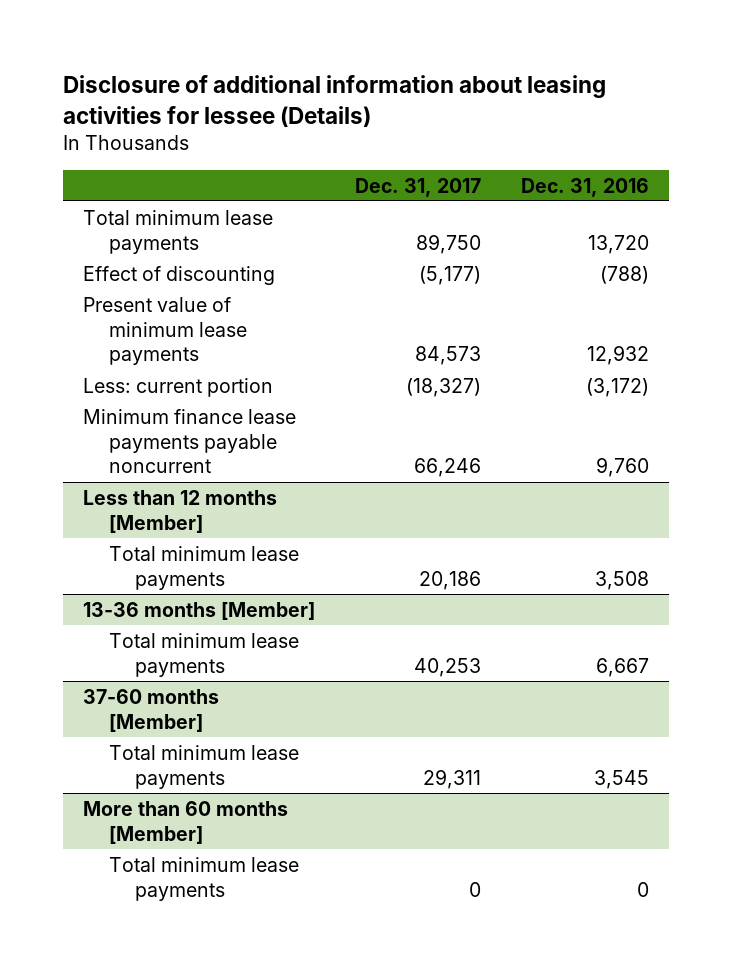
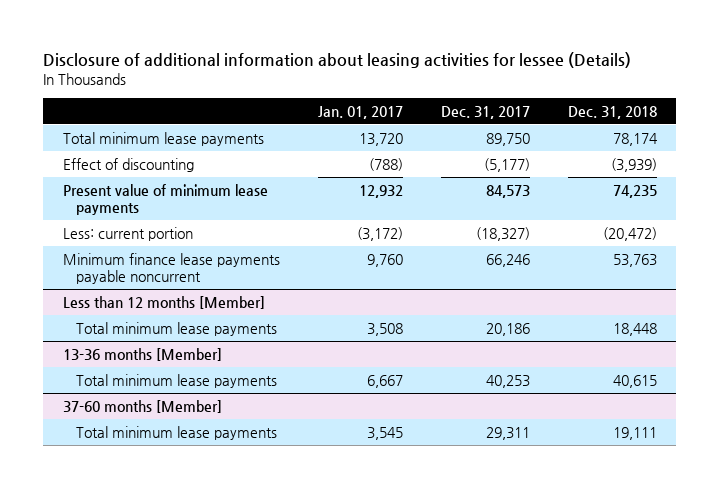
- | Dec. 31, 2017 | Dec. 31, 2016
+ | Jan. 01, 2017 | Dec. 31, 2017 | Dec. 31, 2018
- More than 60 months [Member]
- Total minimum lease payments | 0 | 0

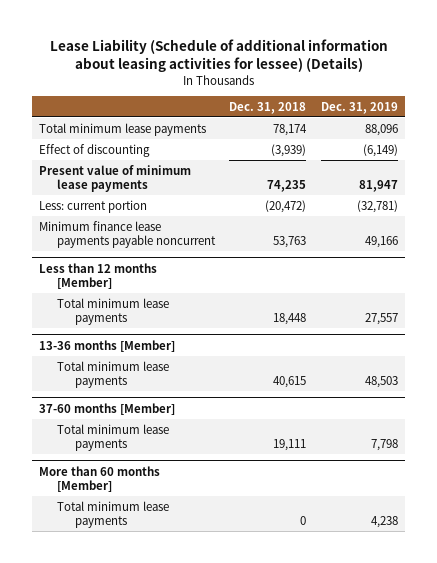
- Disclosure of additional information about leasing activities for lessee (Details)
+ Lease Liability (Schedule of additional information about leasing activities for lessee) (Details)
- | Jan. 01, 2017 | Dec. 31, 2017 | Dec. 31, 2018
+ | Dec. 31, 2018 | Dec. 31, 2019
+ More than 60 months [Member]
+ Total minimum lease payments | 0 | 4,238

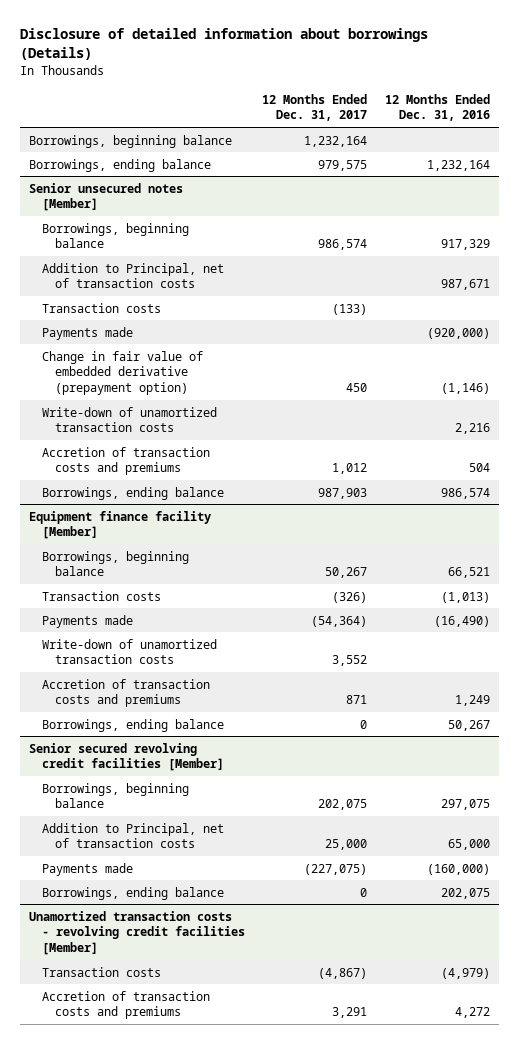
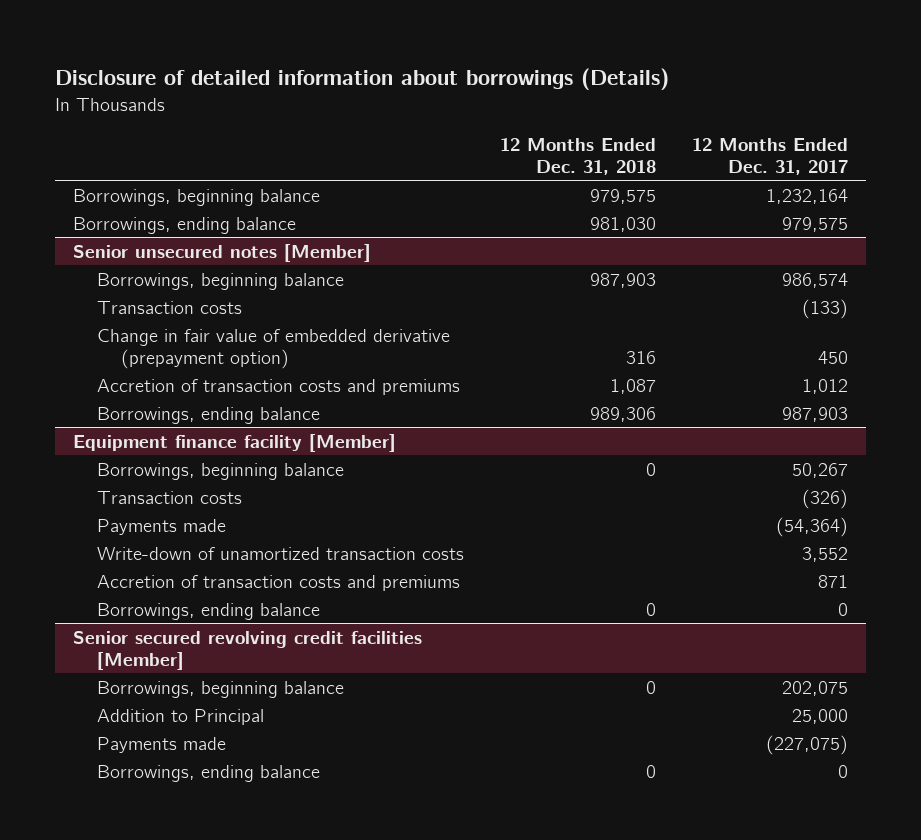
- | 12 Months Ended Dec. 31, 2017 | 12 Months Ended Dec. 31, 2016
+ | 12 Months Ended Dec. 31, 2018 | 12 Months Ended Dec. 31, 2017
@ Senior unsecured notes [Member]
- Addition to Principal, net of transaction costs | | 987,671
- Payments made | | (920,000)
- Write-down of unamortized transaction costs | | 2,216
@ Senior secured revolving credit facilities [Member]
- Addition to Principal, net of transaction costs | 25,000 | 65,000
+ Addition to Principal | | 25,000
- Unamortized transaction costs - revolving credit facilities [Member]
- Transaction costs | (4,867) | (4,979)
- Accretion of transaction costs and premiums | 3,291 | 4,272

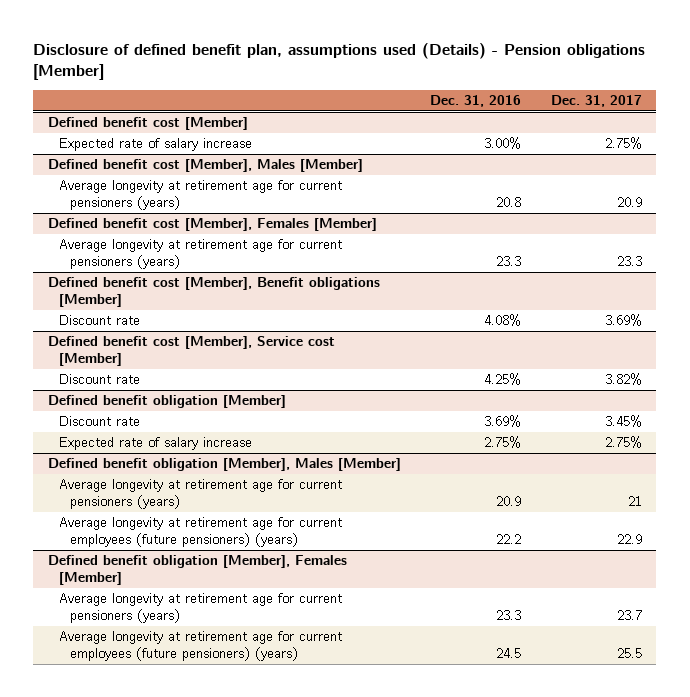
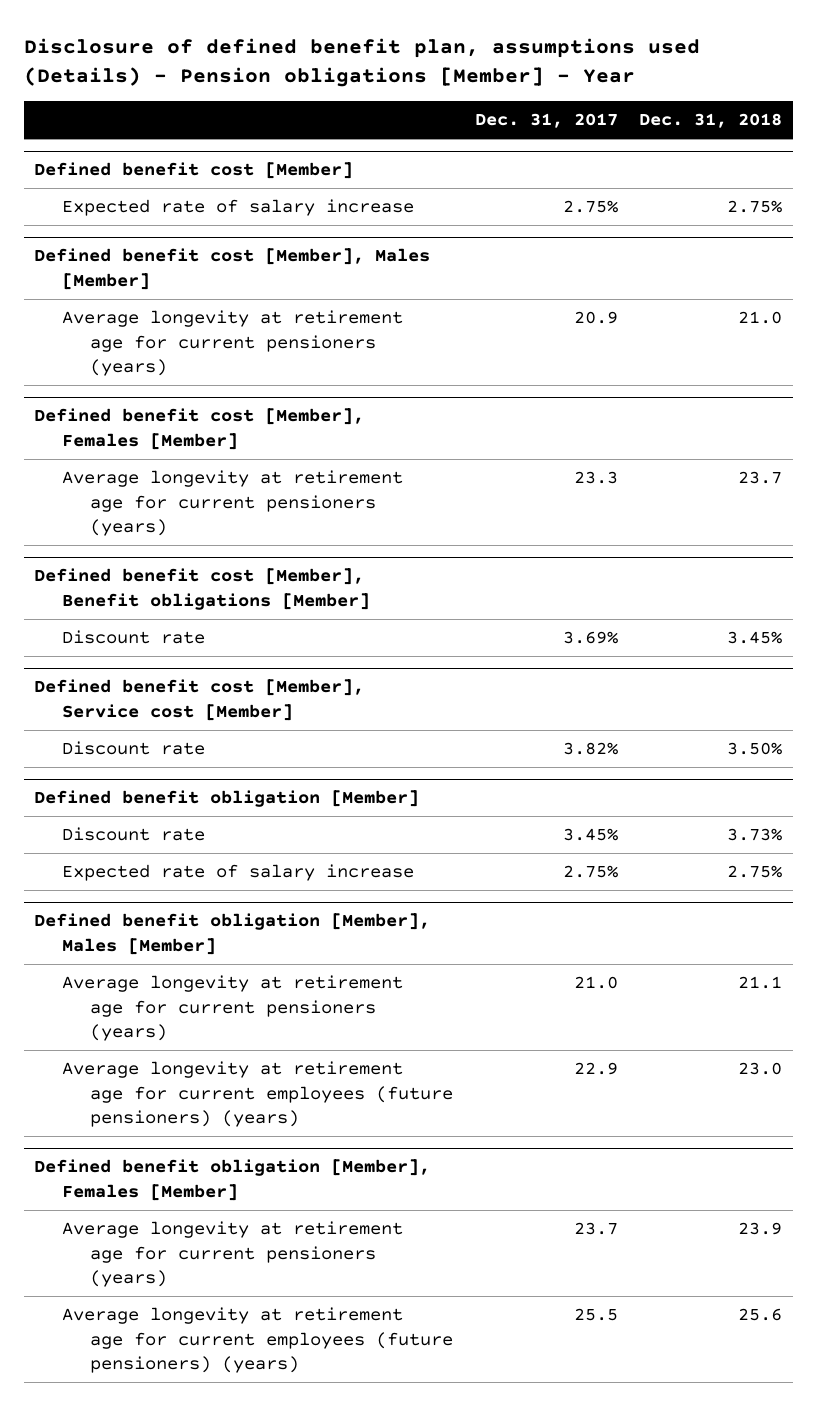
- Disclosure of defined benefit plan, assumptions used (Details) - Pension obligations [Member]
+ Disclosure of defined benefit plan, assumptions used (Details) - Pension obligations [Member] - Year
- | Dec. 31, 2016 | Dec. 31, 2017
+ | Dec. 31, 2017 | Dec. 31, 2018
@ Defined benefit obligation [Member], Males [Member]
- Average longevity at retirement age for current pensioners (years) | 20.9 | 21
+ Average longevity at retirement age for current pensioners (years) | 21.0 | 21.1

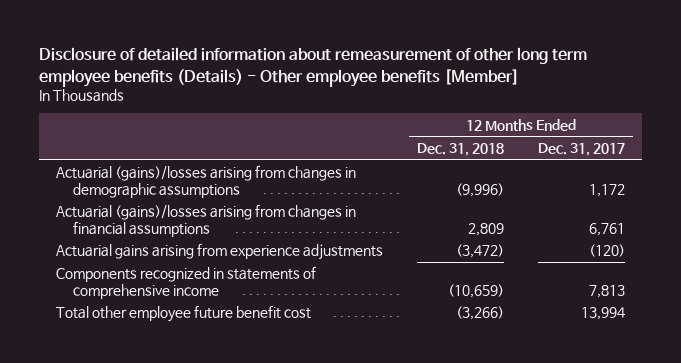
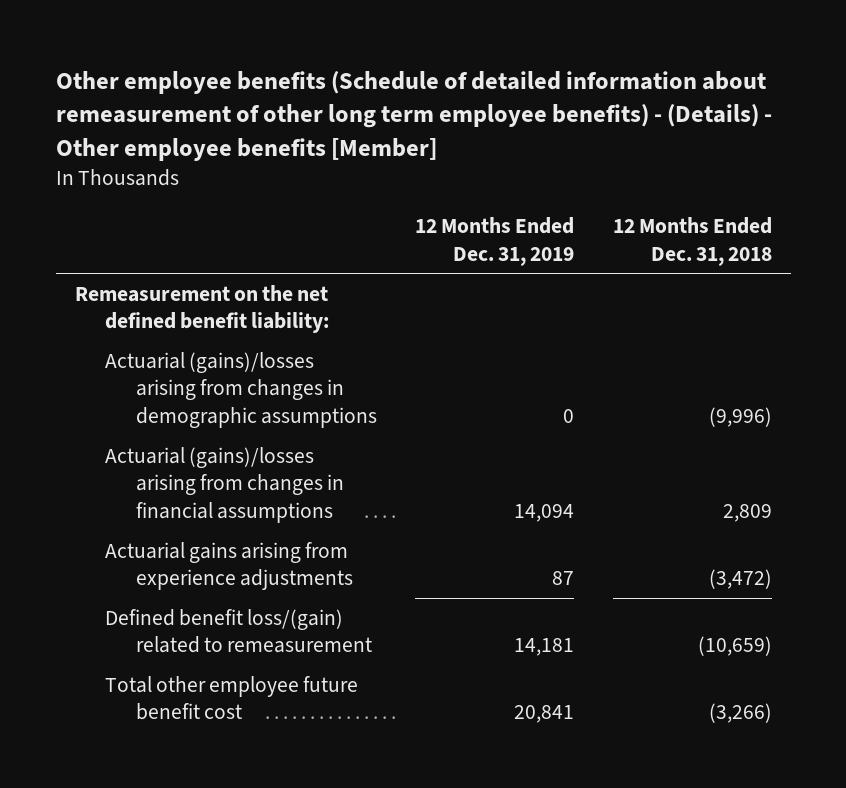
- Disclosure of detailed information about remeasurement of other long term employee benefits (Details) - Other employee benefits [Member]
+ Other employee benefits (Schedule of detailed information about remeasurement of other long term employee benefits) - (Details) - Other employee benefits [Member]
- | 12 Months Ended Dec. 31, 2018 | 12 Months Ended Dec. 31, 2017
+ | 12 Months Ended Dec. 31, 2019 | 12 Months Ended Dec. 31, 2018
+ Remeasurement on the net defined benefit liability:
- Components recognized in statements of comprehensive income | (10,659) | 7,813
+ Defined benefit loss/(gain) related to remeasurement | 14,181 | (10,659)

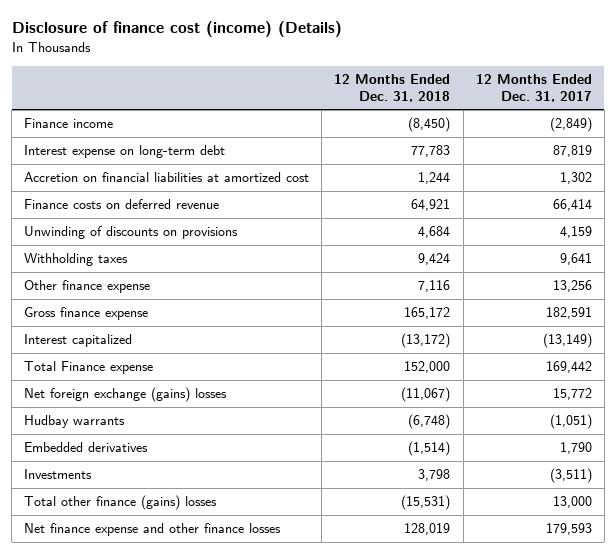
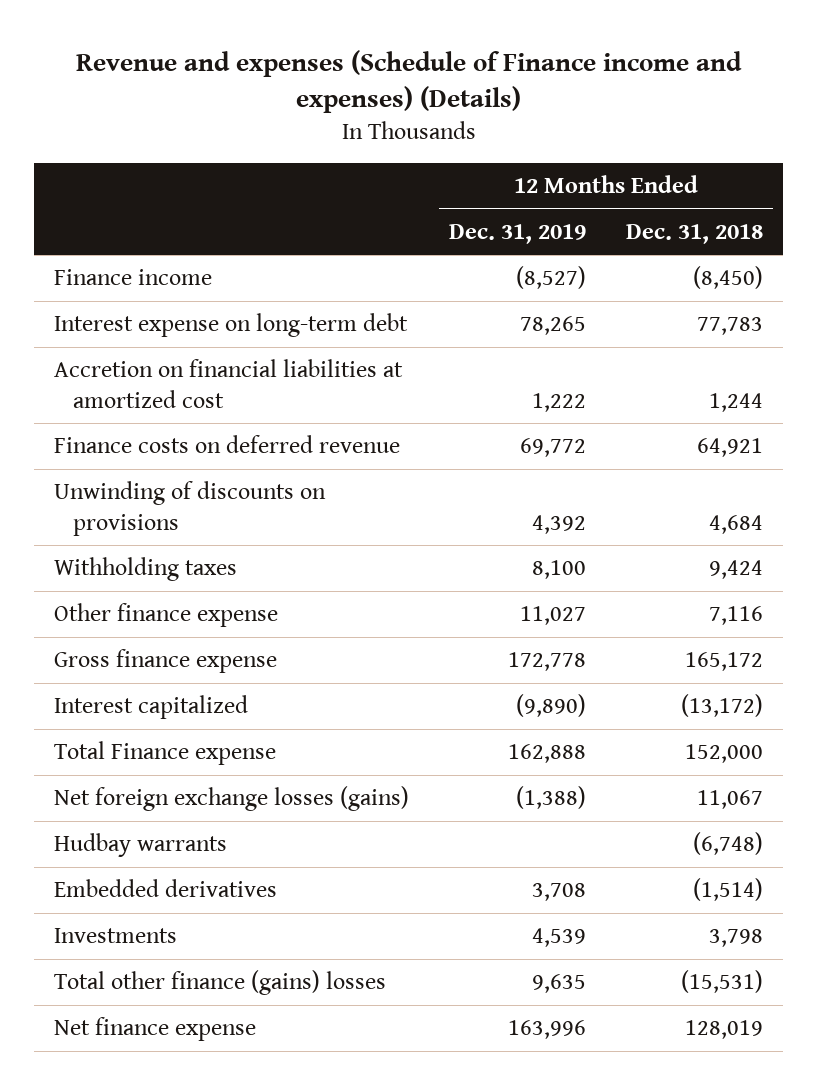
- Disclosure of finance cost (income) (Details)
+ Revenue and expenses (Schedule of Finance income and expenses) (Details)
- | 12 Months Ended Dec. 31, 2018 | 12 Months Ended Dec. 31, 2017
+ | 12 Months Ended Dec. 31, 2019 | 12 Months Ended Dec. 31, 2018
- Net foreign exchange (gains) losses | (11,067) | 15,772
+ Net foreign exchange losses (gains) | (1,388) | 11,067
- Net finance expense and other finance losses | 128,019 | 179,593
+ Net finance expense | 163,996 | 128,019

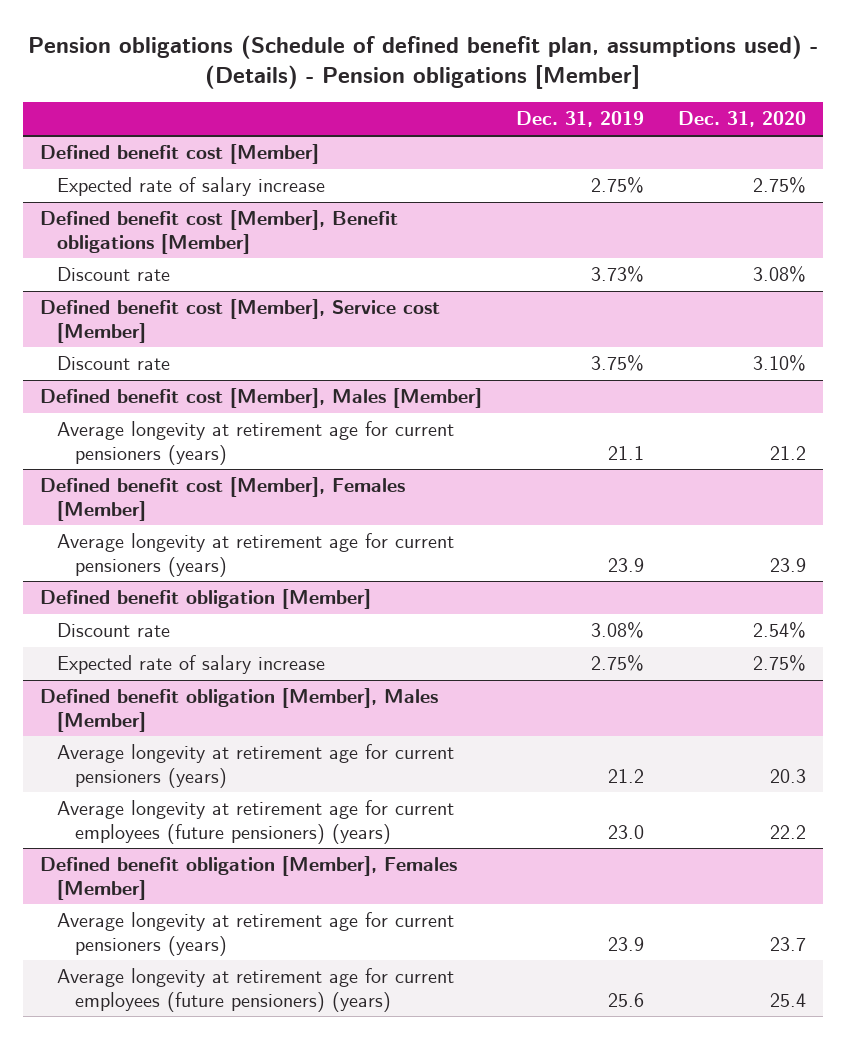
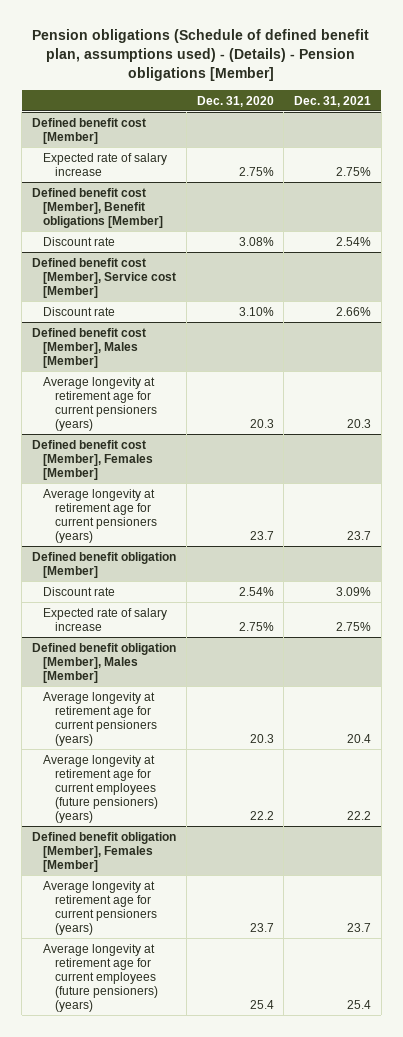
- | Dec. 31, 2019 | Dec. 31, 2020
+ | Dec. 31, 2020 | Dec. 31, 2021
@ Defined benefit cost [Member], Males [Member]
- Average longevity at retirement age for current pensioners (years) | 21.1 | 21.2
+ Average longevity at retirement age for current pensioners (years) | 20.3 | 20.3
@ Defined benefit cost [Member], Females [Member]
- Average longevity at retirement age for current pensioners (years) | 23.9 | 23.9
+ Average longevity at retirement age for current pensioners (years) | 23.7 | 23.7

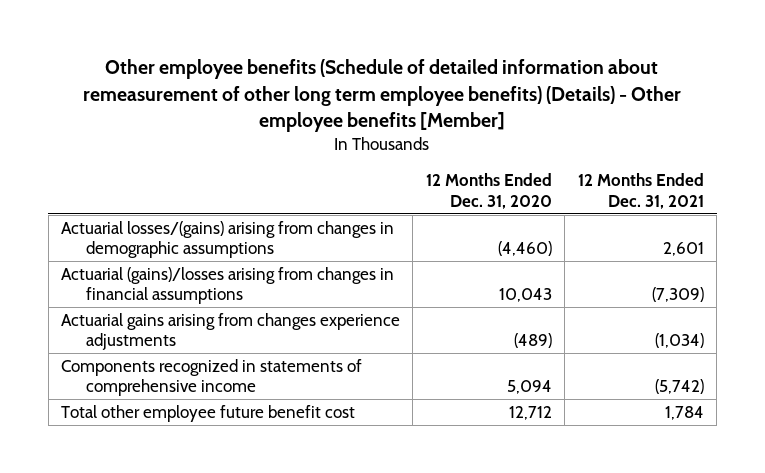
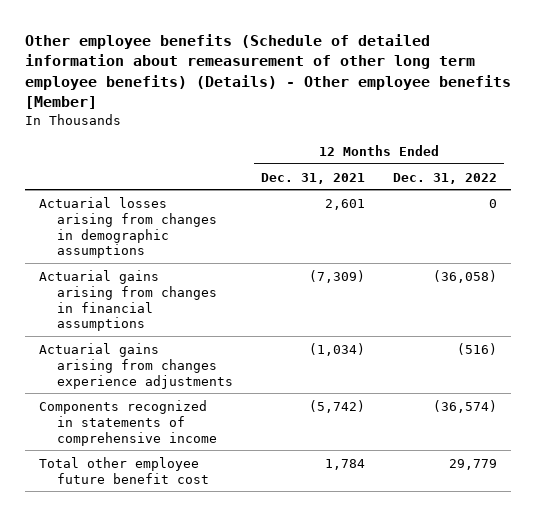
- | 12 Months Ended Dec. 31, 2020 | 12 Months Ended Dec. 31, 2021
+ | 12 Months Ended Dec. 31, 2021 | 12 Months Ended Dec. 31, 2022
- Actuarial losses/(gains) arising from changes in demographic assumptions | (4,460) | 2,601
- Actuarial (gains)/losses arising from changes in financial assumptions | 10,043 | (7,309)
+ Actuarial losses arising from changes in demographic assumptions | 2,601 | 0
+ Actuarial gains arising from changes in financial assumptions | (7,309) | (36,058)

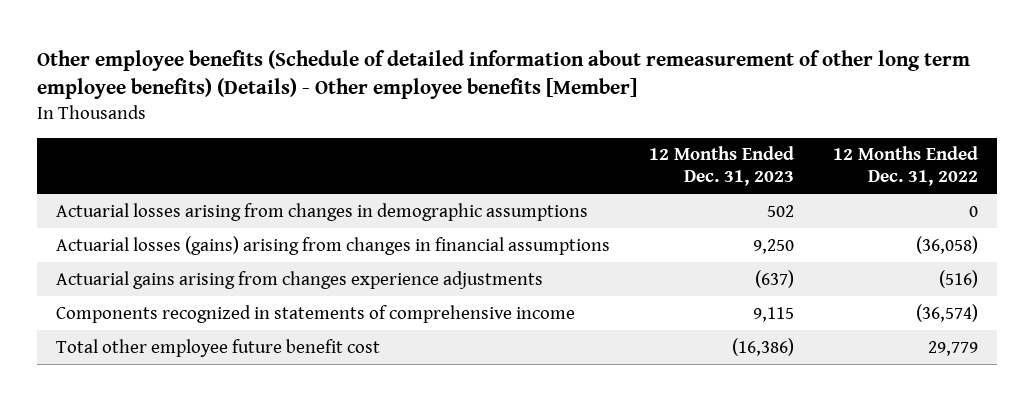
- | 12 Months Ended Dec. 31, 2021 | 12 Months Ended Dec. 31, 2022
+ | 12 Months Ended Dec. 31, 2023 | 12 Months Ended Dec. 31, 2022
- Actuarial gains arising from changes in financial assumptions | (7,309) | (36,058)
+ Actuarial losses (gains) arising from changes in financial assumptions | 9,250 | (36,058)

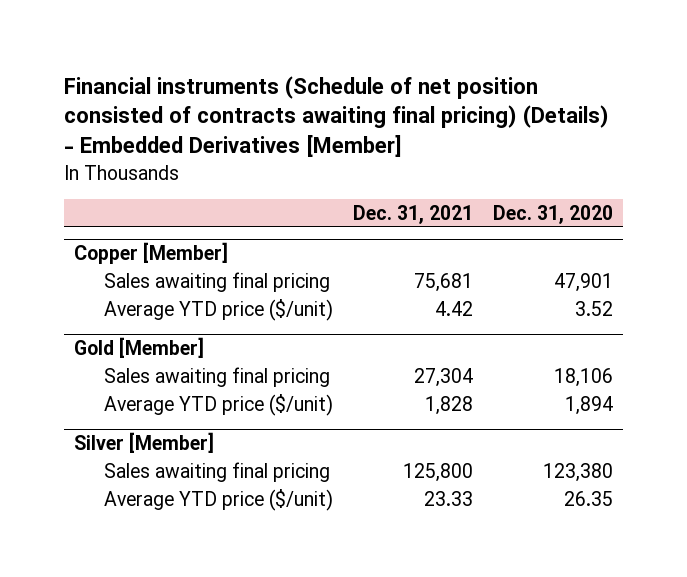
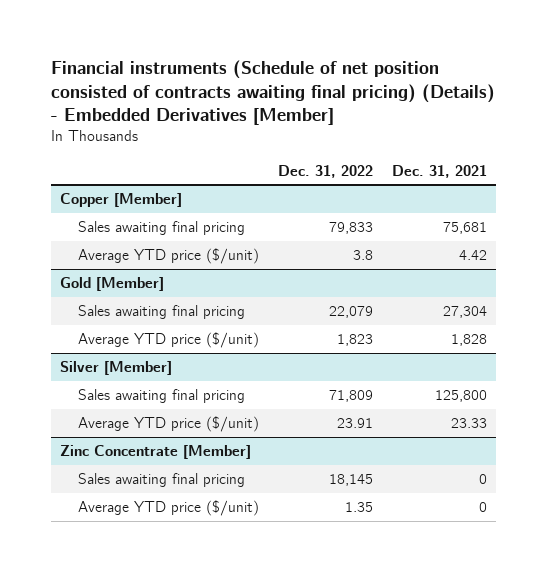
- | Dec. 31, 2021 | Dec. 31, 2020
+ | Dec. 31, 2022 | Dec. 31, 2021
+ Zinc Concentrate [Member]
+ Sales awaiting final pricing | 18,145 | 0
+ Average YTD price ($/unit) | 1.35 | 0

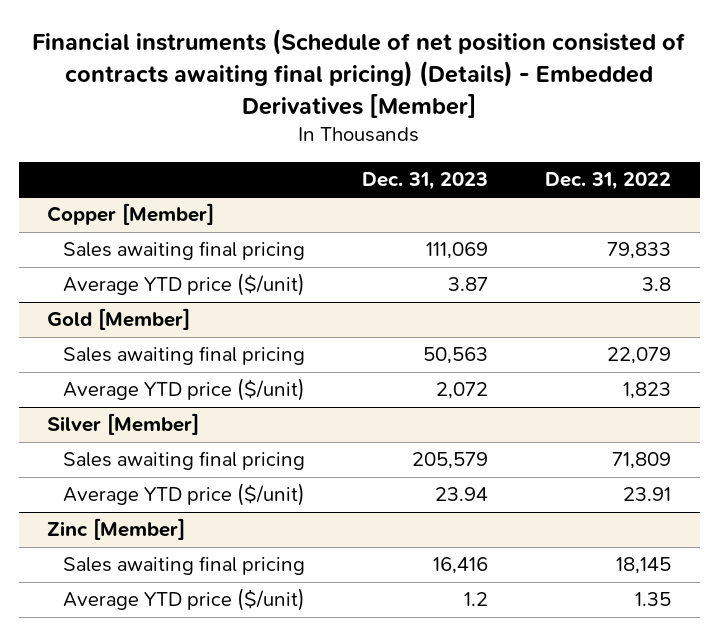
- | Dec. 31, 2022 | Dec. 31, 2021
+ | Dec. 31, 2023 | Dec. 31, 2022
- Zinc Concentrate [Member]
+ Zinc [Member]

